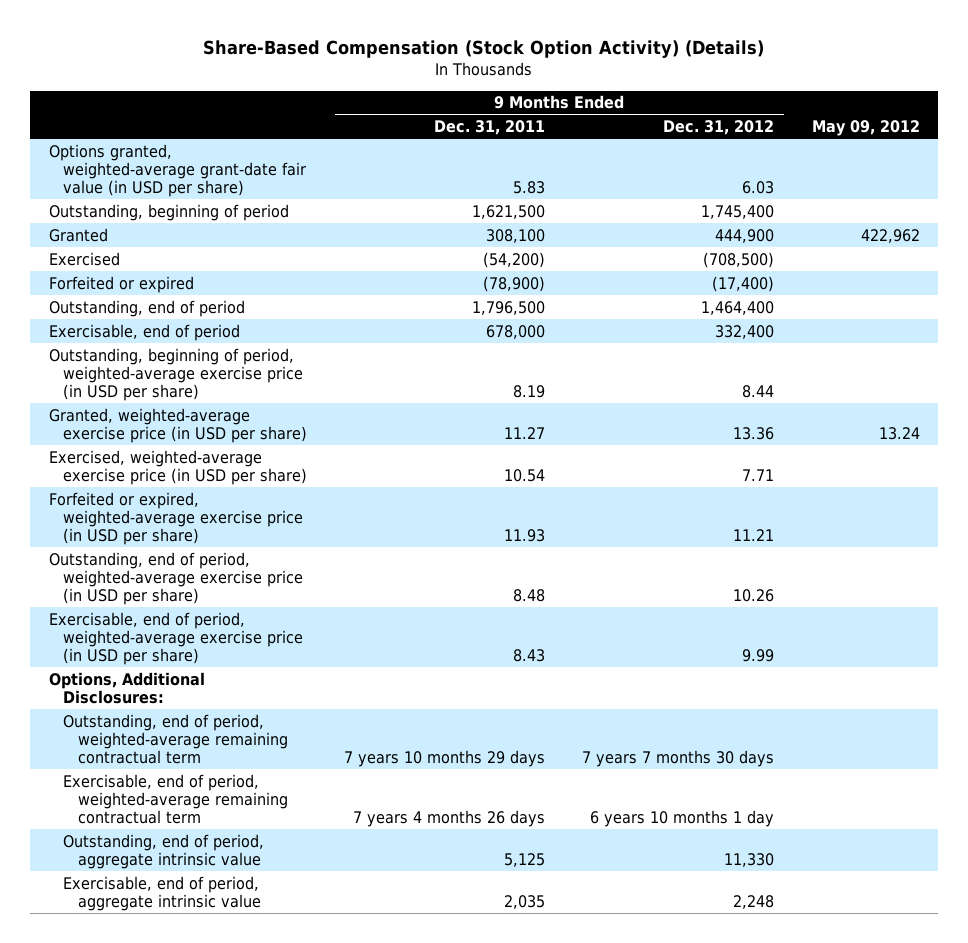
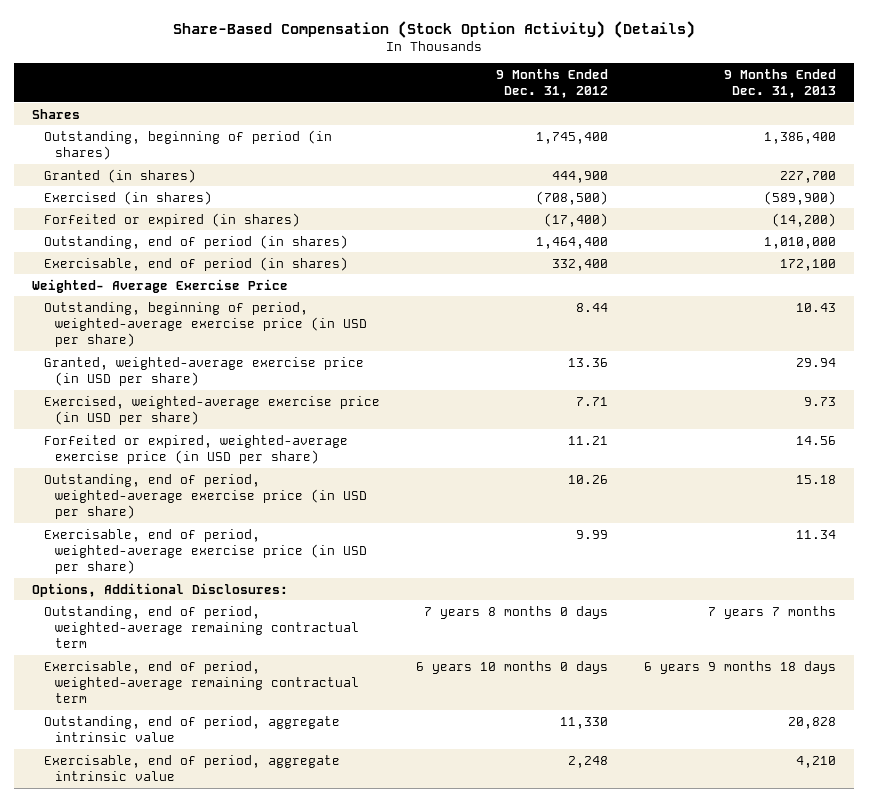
- | 9 Months Ended Dec. 31, 2011 | 9 Months Ended Dec. 31, 2012 | May 09, 2012
+ | 9 Months Ended Dec. 31, 2012 | 9 Months Ended Dec. 31, 2013
- Options granted, weighted-average grant-date fair value (in USD per share) | 5.83 | 6.03 |
- Outstanding, beginning of period | 1,621,500 | 1,745,400 |
- Granted | 308,100 | 444,900 | 422,962
- Exercised | (54,200) | (708,500) |
- Forfeited or expired | (78,900) | (17,400) |
- Outstanding, end of period | 1,796,500 | 1,464,400 |
- Exercisable, end of period | 678,000 | 332,400 |
+ Shares
+ Outstanding, beginning of period (in shares) | 1,745,400 | 1,386,400
+ Granted (in shares) | 444,900 | 227,700
+ Exercised (in shares) | (708,500) | (589,900)
+ Forfeited or expired (in shares) | (17,400) | (14,200)
+ Outstanding, end of period (in shares) | 1,464,400 | 1,010,000
+ Exercisable, end of period (in shares) | 332,400 | 172,100
+ Weighted- Average Exercise Price
- Outstanding, end of period, weighted-average remaining contractual term | 7 years 10 months 29 days | 7 years 7 months 30 days |
- Exercisable, end of period, weighted-average remaining contractual term | 7 years 4 months 26 days | 6 years 10 months 1 day |
+ Outstanding, end of period, weighted-average remaining contractual term | 7 years 8 months 0 days | 7 years 7 months
+ Exercisable, end of period, weighted-average remaining contractual term | 6 years 10 months 0 days | 6 years 9 months 18 days

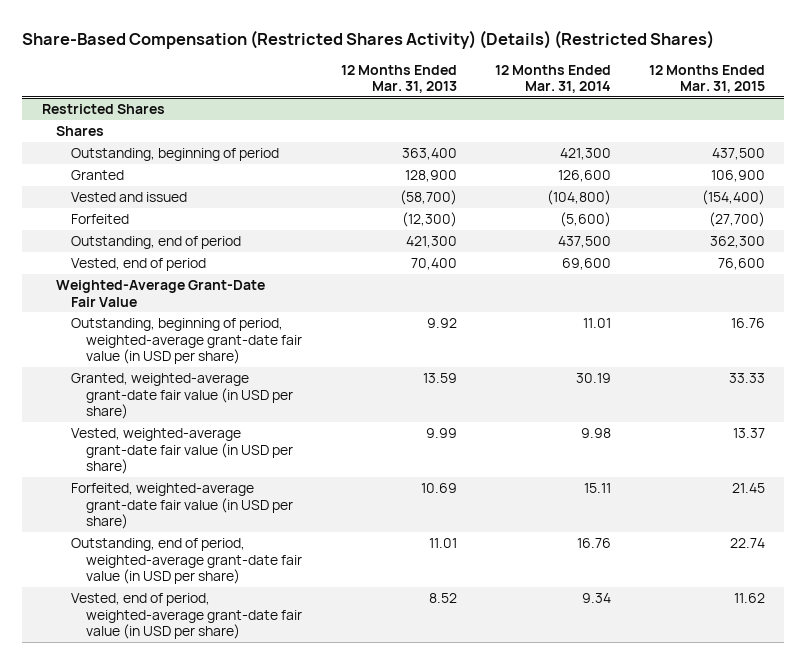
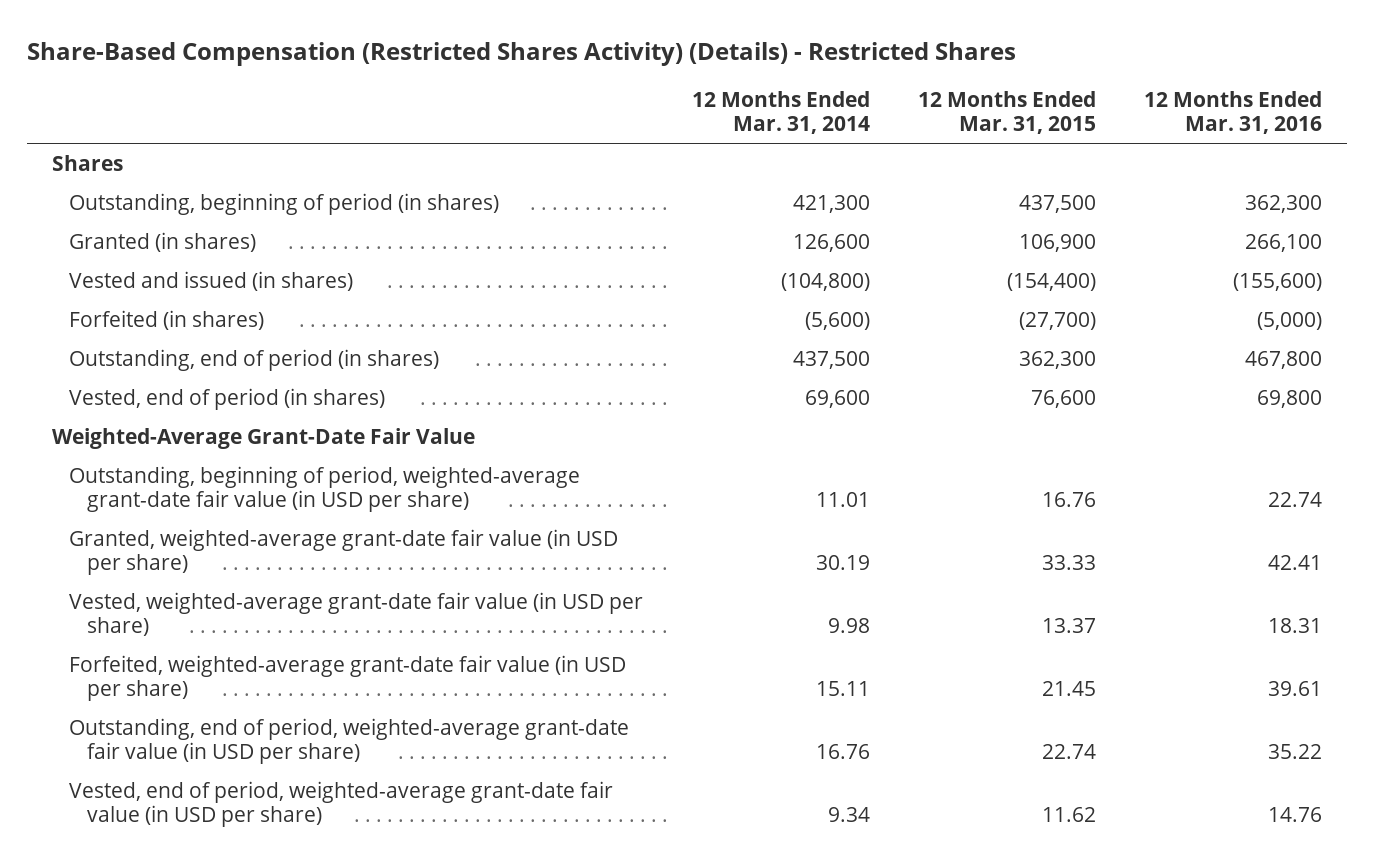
- Share-Based Compensation (Restricted Shares Activity) (Details) (Restricted Shares)
+ Share-Based Compensation (Restricted Shares Activity) (Details) - Restricted Shares
- | 12 Months Ended Mar. 31, 2013 | 12 Months Ended Mar. 31, 2014 | 12 Months Ended Mar. 31, 2015
+ | 12 Months Ended Mar. 31, 2014 | 12 Months Ended Mar. 31, 2015 | 12 Months Ended Mar. 31, 2016
- Restricted Shares
- Outstanding, beginning of period | 363,400 | 421,300 | 437,500
- Granted | 128,900 | 126,600 | 106,900
- Vested and issued | (58,700) | (104,800) | (154,400)
- Forfeited | (12,300) | (5,600) | (27,700)
- Outstanding, end of period | 421,300 | 437,500 | 362,300
- Vested, end of period | 70,400 | 69,600 | 76,600
+ Outstanding, beginning of period (in shares) | 421,300 | 437,500 | 362,300
+ Granted (in shares) | 126,600 | 106,900 | 266,100
+ Vested and issued (in shares) | (104,800) | (154,400) | (155,600)
+ Forfeited (in shares) | (5,600) | (27,700) | (5,000)
+ Outstanding, end of period (in shares) | 437,500 | 362,300 | 467,800
+ Vested, end of period (in shares) | 69,600 | 76,600 | 69,800

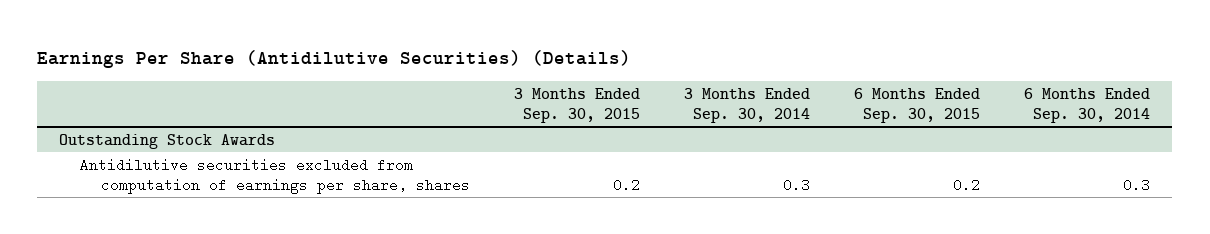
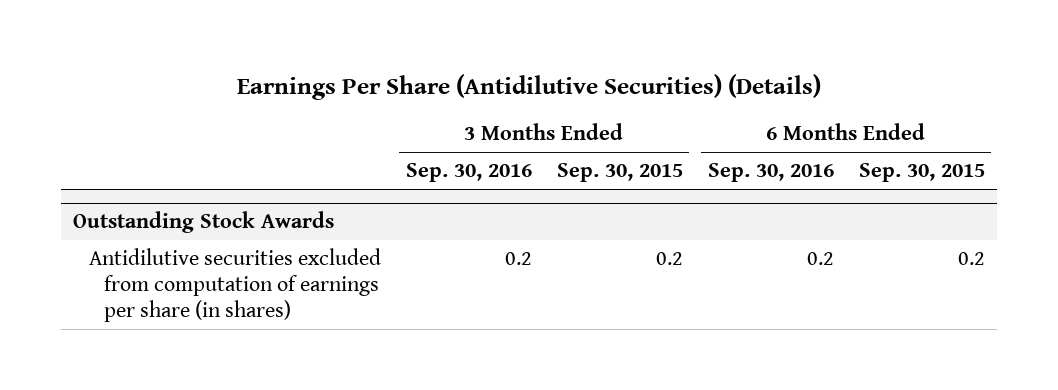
- | 3 Months Ended Sep. 30, 2015 | 3 Months Ended Sep. 30, 2014 | 6 Months Ended Sep. 30, 2015 | 6 Months Ended Sep. 30, 2014
+ | 3 Months Ended Sep. 30, 2016 | 3 Months Ended Sep. 30, 2015 | 6 Months Ended Sep. 30, 2016 | 6 Months Ended Sep. 30, 2015
@ Outstanding Stock Awards
- Antidilutive securities excluded from computation of earnings per share, shares | 0.2 | 0.3 | 0.2 | 0.3
+ Antidilutive securities excluded from computation of earnings per share (in shares) | 0.2 | 0.2 | 0.2 | 0.2

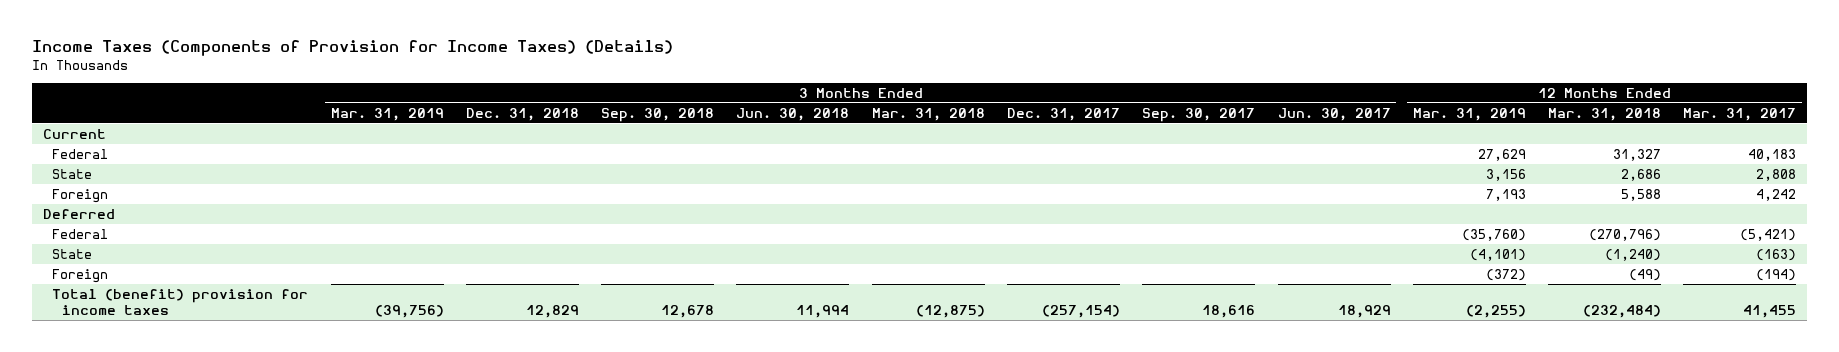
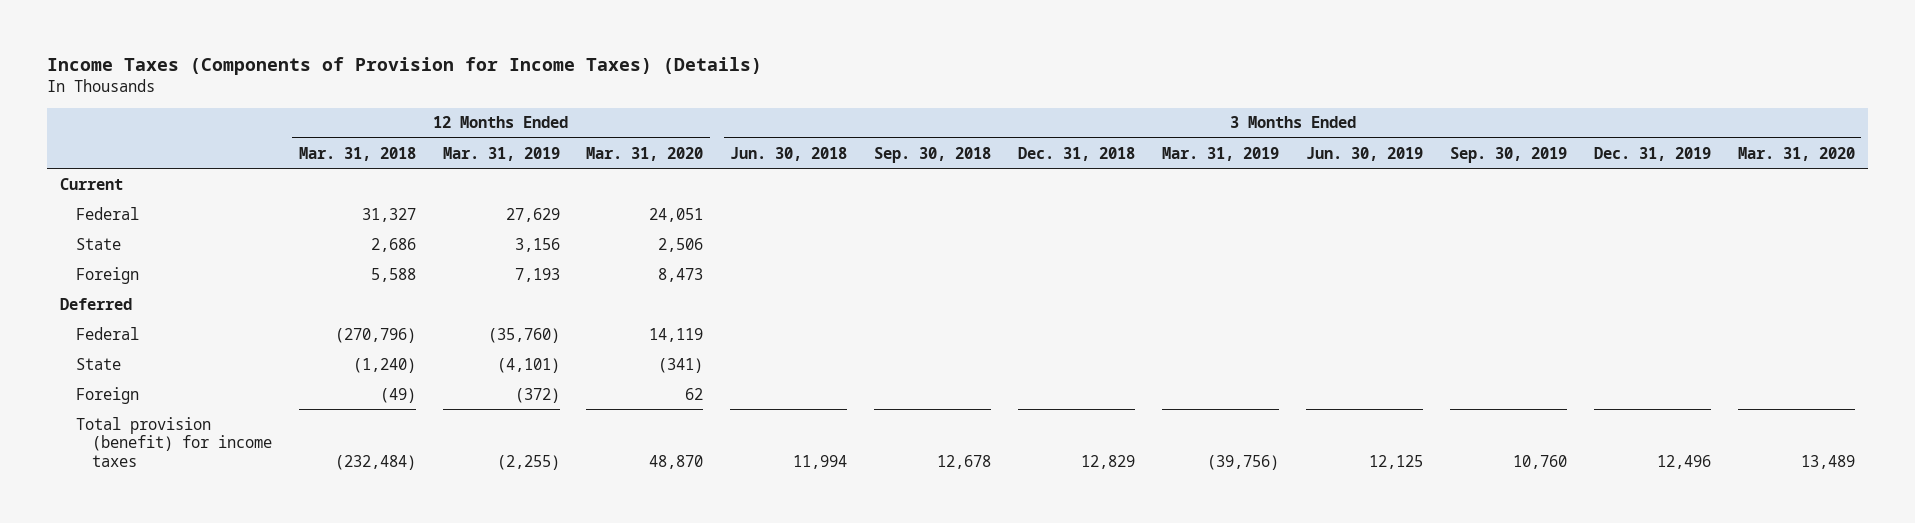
- | 3 Months Ended Mar. 31, 2019 | 3 Months Ended Dec. 31, 2018 | 3 Months Ended Sep. 30, 2018 | 3 Months Ended Jun. 30, 2018 | 3 Months Ended Mar. 31, 2018 | 3 Months Ended Dec. 31, 2017 | 3 Months Ended Sep. 30, 2017 | 3 Months Ended Jun. 30, 2017 | 12 Months Ended Mar. 31, 2019 | 12 Months Ended Mar. 31, 2018 | 12 Months Ended Mar. 31, 2017
+ | 12 Months Ended Mar. 31, 2018 | 12 Months Ended Mar. 31, 2019 | 12 Months Ended Mar. 31, 2020 | 3 Months Ended Jun. 30, 2018 | 3 Months Ended Sep. 30, 2018 | 3 Months Ended Dec. 31, 2018 | 3 Months Ended Mar. 31, 2019 | 3 Months Ended Jun. 30, 2019 | 3 Months Ended Sep. 30, 2019 | 3 Months Ended Dec. 31, 2019 | 3 Months Ended Mar. 31, 2020
- Total (benefit) provision for income taxes | (39,756) | 12,829 | 12,678 | 11,994 | (12,875) | (257,154) | 18,616 | 18,929 | (2,255) | (232,484) | 41,455
+ Total provision (benefit) for income taxes | (232,484) | (2,255) | 48,870 | 11,994 | 12,678 | 12,829 | (39,756) | 12,125 | 10,760 | 12,496 | 13,489

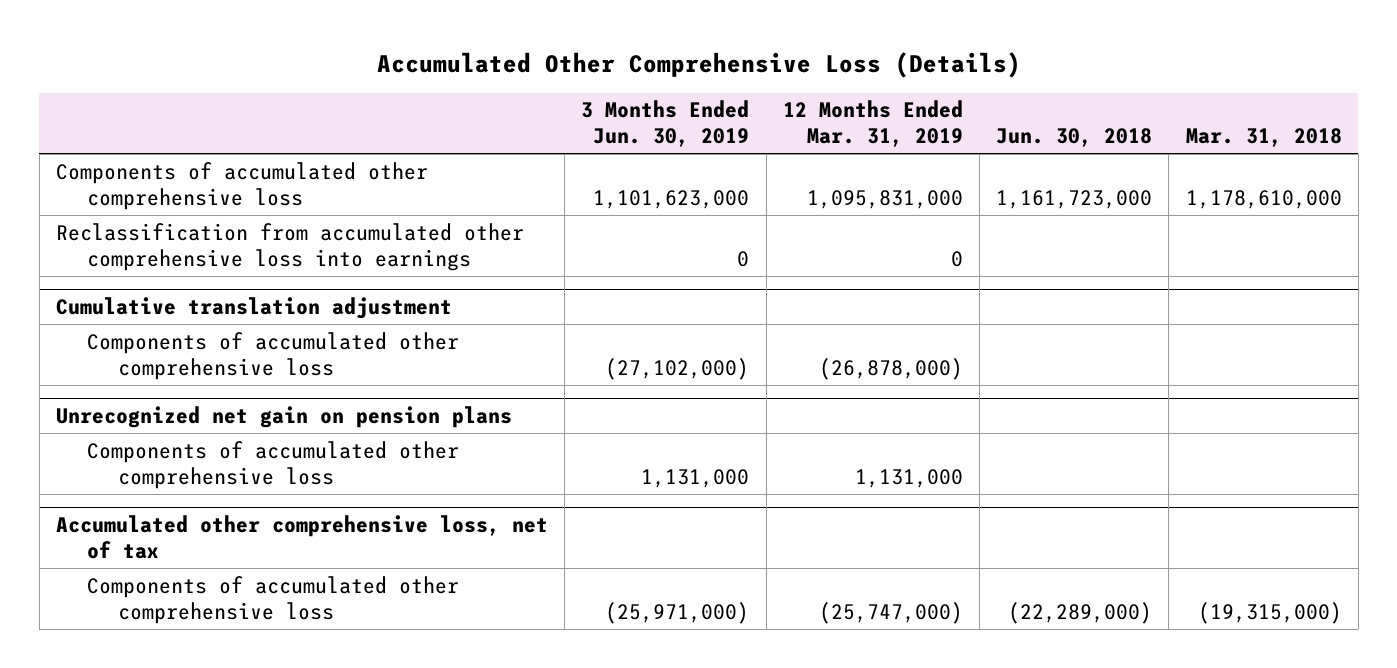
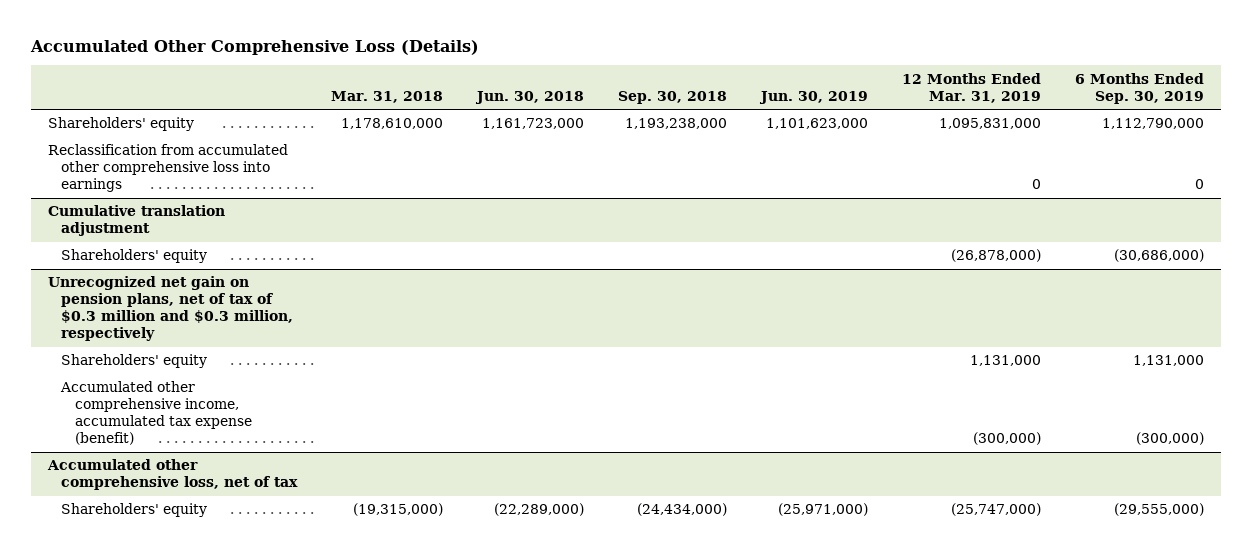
- | 3 Months Ended Jun. 30, 2019 | 12 Months Ended Mar. 31, 2019 | Jun. 30, 2018 | Mar. 31, 2018
+ | Mar. 31, 2018 | Jun. 30, 2018 | Sep. 30, 2018 | Jun. 30, 2019 | 12 Months Ended Mar. 31, 2019 | 6 Months Ended Sep. 30, 2019
- Components of accumulated other comprehensive loss | 1,101,623,000 | 1,095,831,000 | 1,161,723,000 | 1,178,610,000
+ Shareholders' equity | 1,178,610,000 | 1,161,723,000 | 1,193,238,000 | 1,101,623,000 | 1,095,831,000 | 1,112,790,000
@ Cumulative translation adjustment
- Components of accumulated other comprehensive loss | (27,102,000) | (26,878,000) | |
- Unrecognized net gain on pension plans
- Components of accumulated other comprehensive loss | 1,131,000 | 1,131,000 | |
@ Cumulative translation adjustment
+ Shareholders' equity | | | | | (26,878,000) | (30,686,000)
+ Unrecognized net gain on pension plans, net of tax of $0.3 million and $0.3 million, respectively
+ Shareholders' equity | | | | | 1,131,000 | 1,131,000
+ Accumulated other comprehensive income, accumulated tax expense (benefit) | | | | | (300,000) | (300,000)
@ Accumulated other comprehensive loss, net of tax
- Components of accumulated other comprehensive loss | (25,971,000) | (25,747,000) | (22,289,000) | (19,315,000)
+ Shareholders' equity | (19,315,000) | (22,289,000) | (24,434,000) | (25,971,000) | (25,747,000) | (29,555,000)

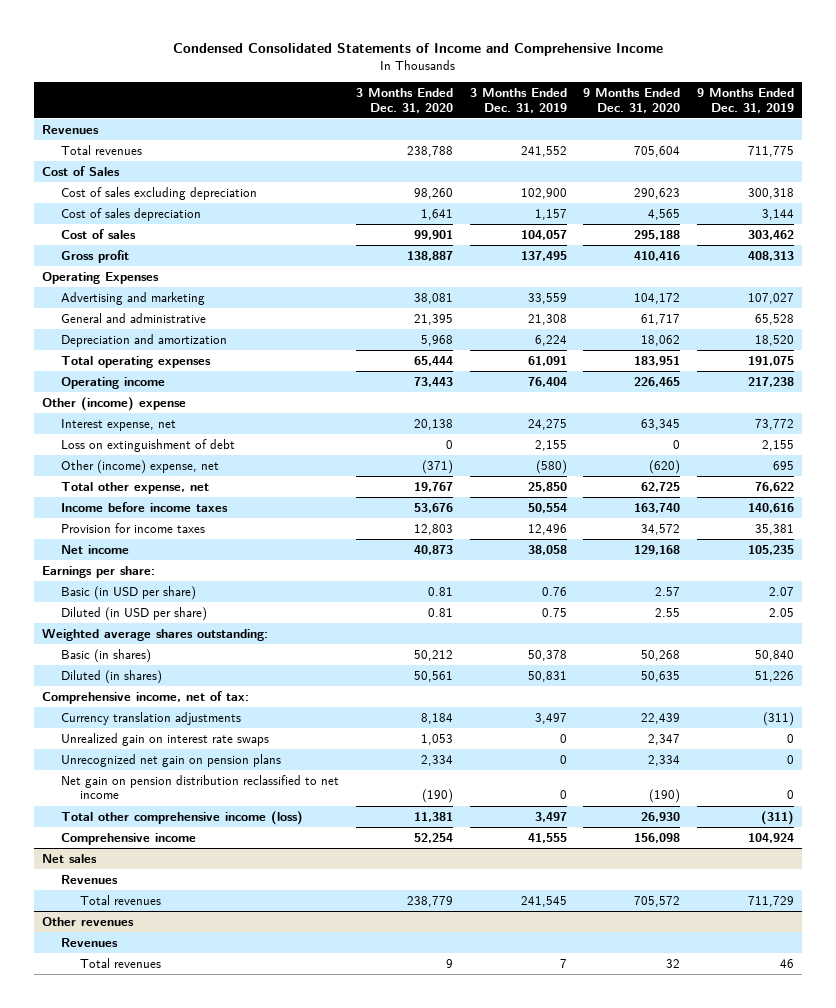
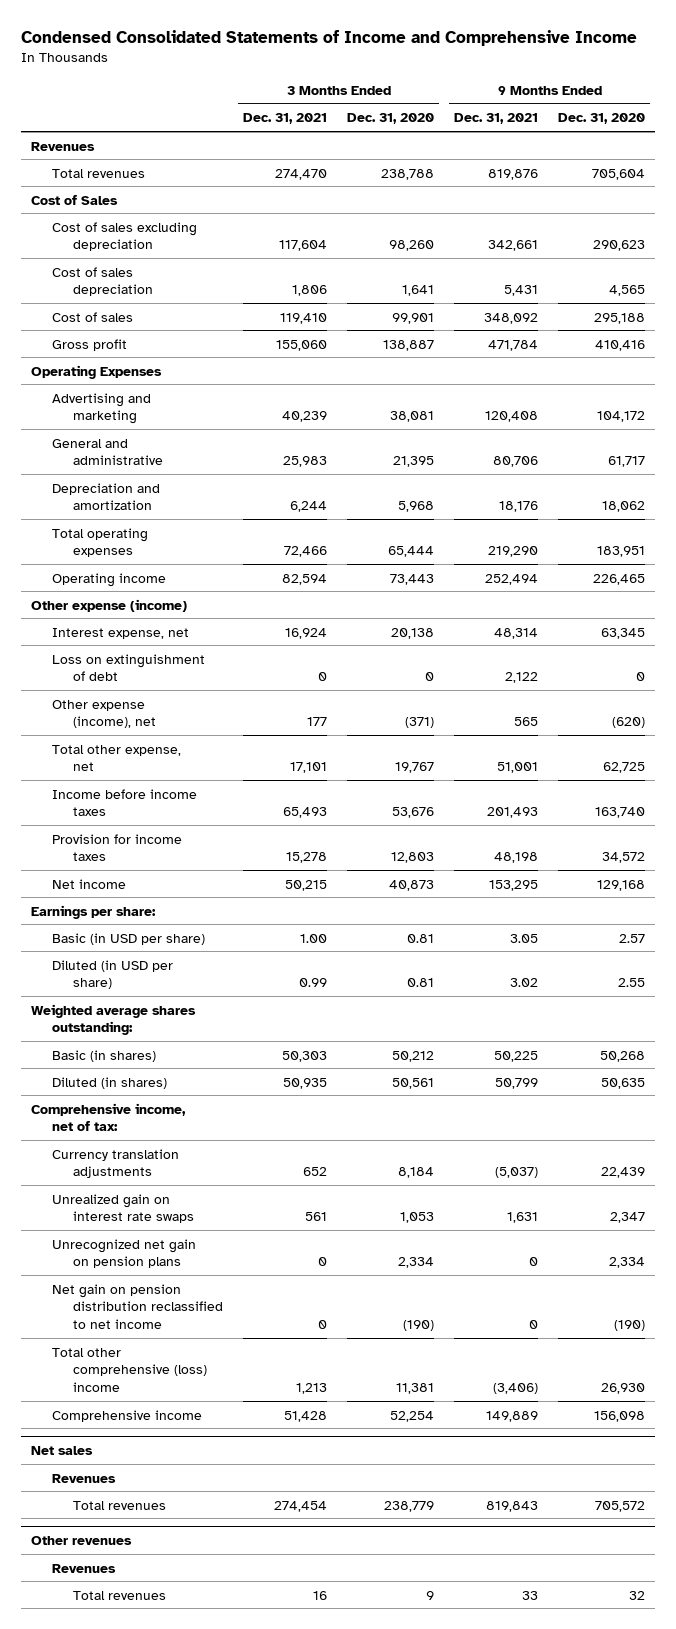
- | 3 Months Ended Dec. 31, 2020 | 3 Months Ended Dec. 31, 2019 | 9 Months Ended Dec. 31, 2020 | 9 Months Ended Dec. 31, 2019
+ | 3 Months Ended Dec. 31, 2021 | 3 Months Ended Dec. 31, 2020 | 9 Months Ended Dec. 31, 2021 | 9 Months Ended Dec. 31, 2020
- Other (income) expense
+ Other expense (income)
- Other (income) expense, net | (371) | (580) | (620) | 695
+ Other expense (income), net | 177 | (371) | 565 | (620)
- Total other comprehensive income (loss) | 11,381 | 3,497 | 26,930 | (311)
+ Total other comprehensive (loss) income | 1,213 | 11,381 | (3,406) | 26,930

